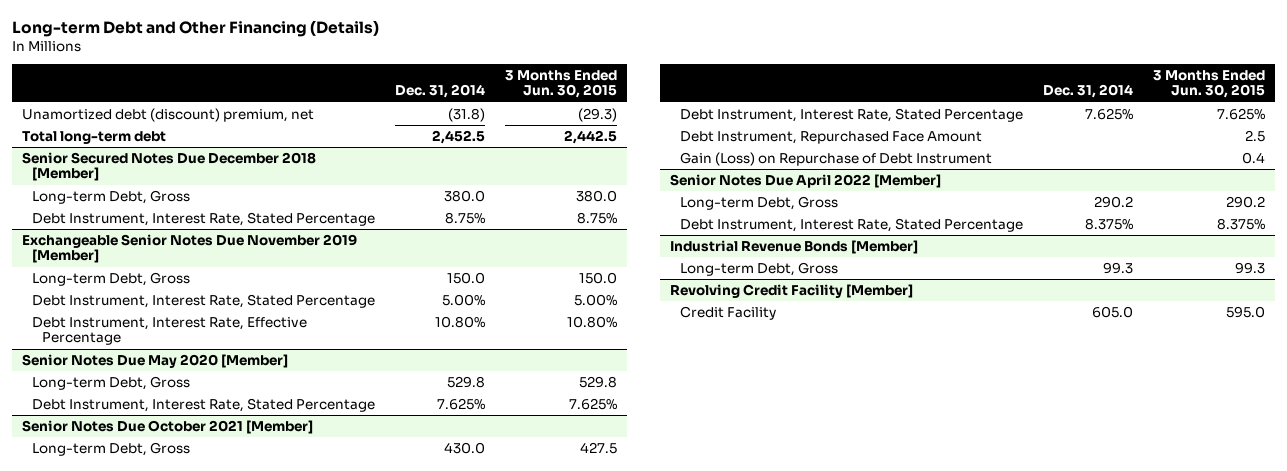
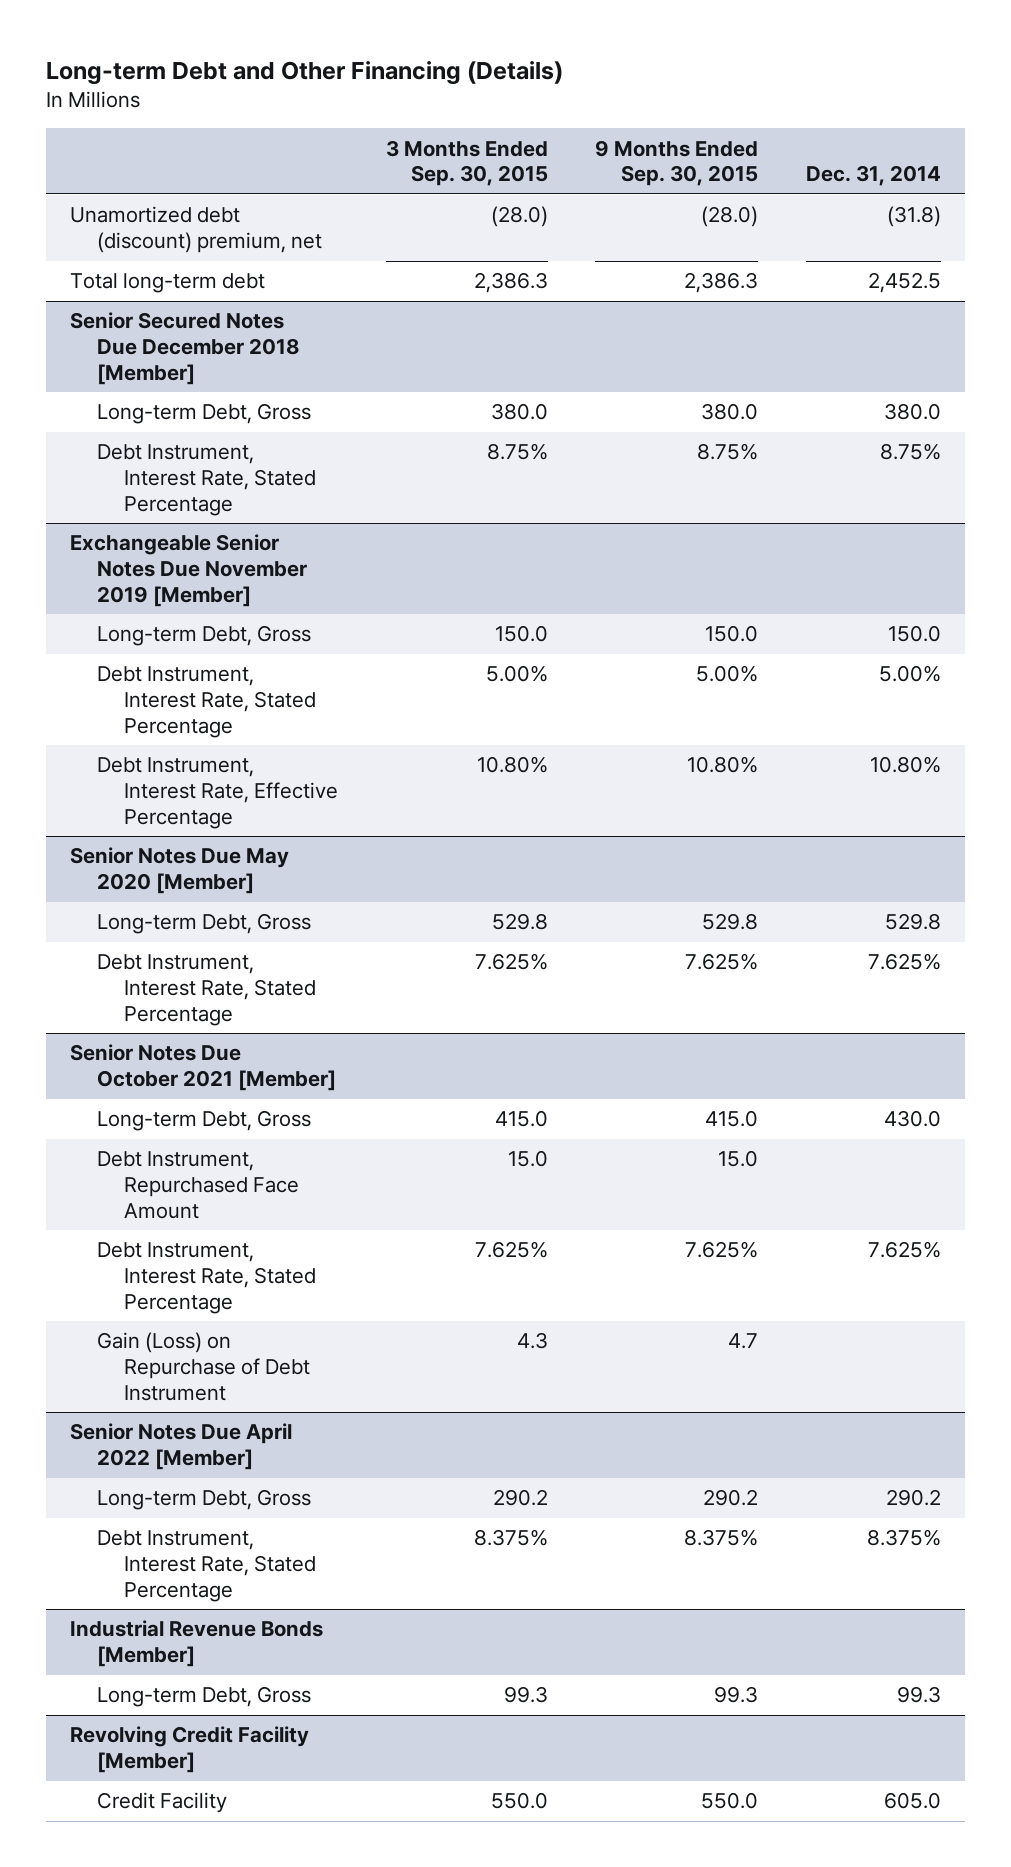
- | Dec. 31, 2014 | 3 Months Ended Jun. 30, 2015
+ | 3 Months Ended Sep. 30, 2015 | 9 Months Ended Sep. 30, 2015 | Dec. 31, 2014
@ Senior Notes Due October 2021 [Member]
moved down: Debt Instrument, Interest Rate, Stated Percentage | 7.625% | 7.625% | 7.625%

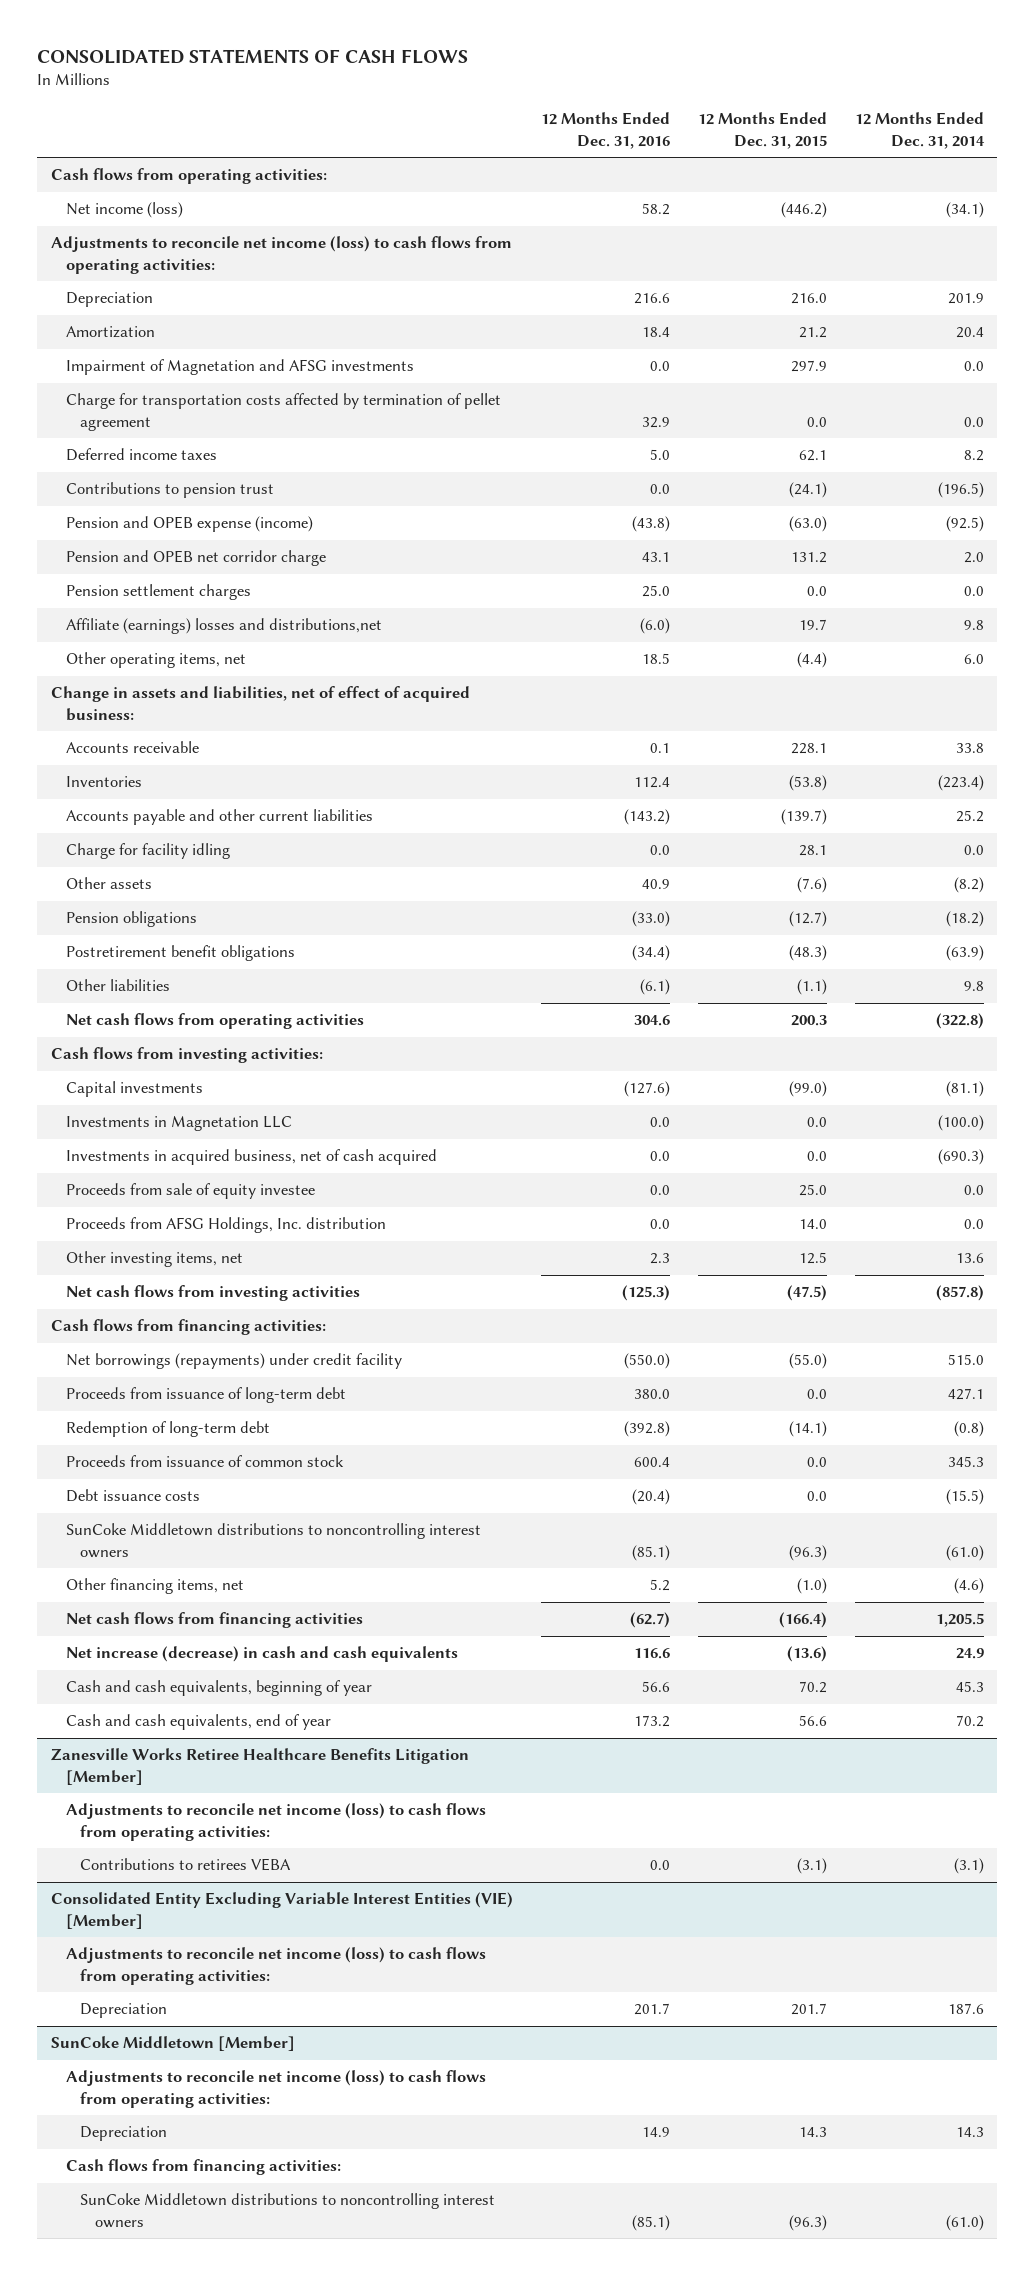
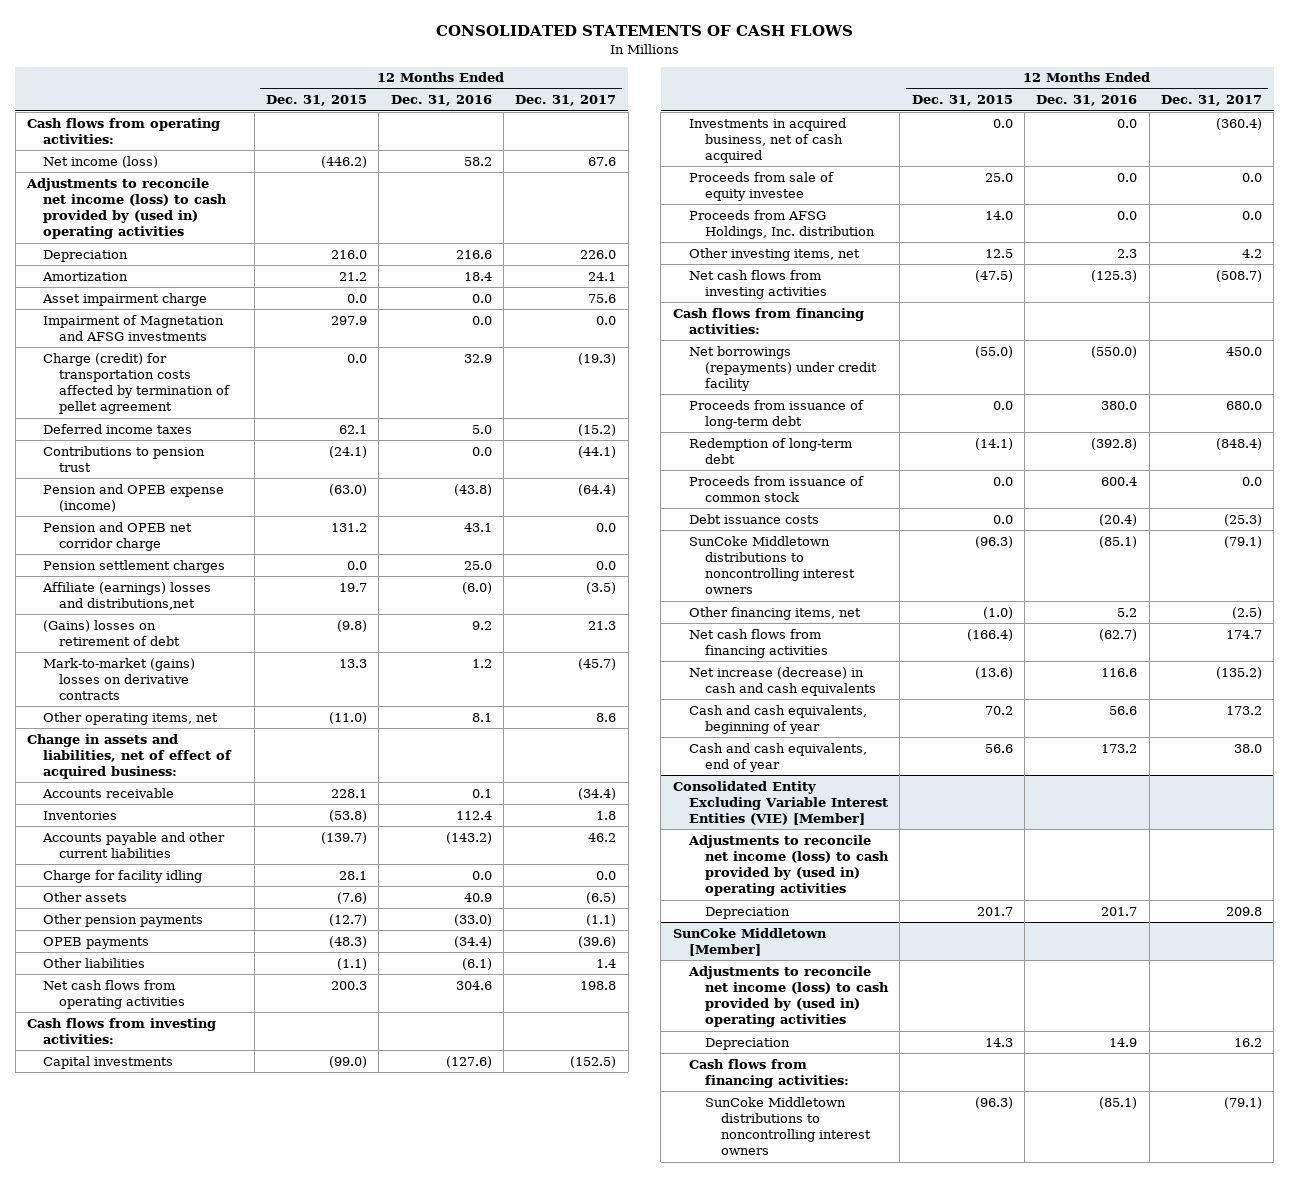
- | 12 Months Ended Dec. 31, 2016 | 12 Months Ended Dec. 31, 2015 | 12 Months Ended Dec. 31, 2014
+ | 12 Months Ended Dec. 31, 2015 | 12 Months Ended Dec. 31, 2016 | 12 Months Ended Dec. 31, 2017
- Adjustments to reconcile net income (loss) to cash flows from operating activities:
+ Adjustments to reconcile net income (loss) to cash provided by (used in) operating activities
+ Asset impairment charge | 0.0 | 0.0 | 75.6
- Charge for transportation costs affected by termination of pellet agreement | 32.9 | 0.0 | 0.0
+ Charge (credit) for transportation costs affected by termination of pellet agreement | 0.0 | 32.9 | (19.3)
- Other operating items, net | 18.5 | (4.4) | 6.0
+ (Gains) losses on retirement of debt | (9.8) | 9.2 | 21.3
+ Mark-to-market (gains) losses on derivative contracts | 13.3 | 1.2 | (45.7)
+ Other operating items, net | (11.0) | 8.1 | 8.6
- Pension obligations | (33.0) | (12.7) | (18.2)
- Postretirement benefit obligations | (34.4) | (48.3) | (63.9)
+ Other pension payments | (12.7) | (33.0) | (1.1)
+ OPEB payments | (48.3) | (34.4) | (39.6)
- Investments in Magnetation LLC | 0.0 | 0.0 | (100.0)
- Zanesville Works Retiree Healthcare Benefits Litigation [Member]
- Adjustments to reconcile net income (loss) to cash flows from operating activities:
- Contributions to retirees VEBA | 0.0 | (3.1) | (3.1)
@ Consolidated Entity Excluding Variable Interest Entities (VIE) [Member]
- Adjustments to reconcile net income (loss) to cash flows from operating activities:
+ Adjustments to reconcile net income (loss) to cash provided by (used in) operating activities
@ SunCoke Middletown [Member]
- Adjustments to reconcile net income (loss) to cash flows from operating activities:
+ Adjustments to reconcile net income (loss) to cash provided by (used in) operating activities

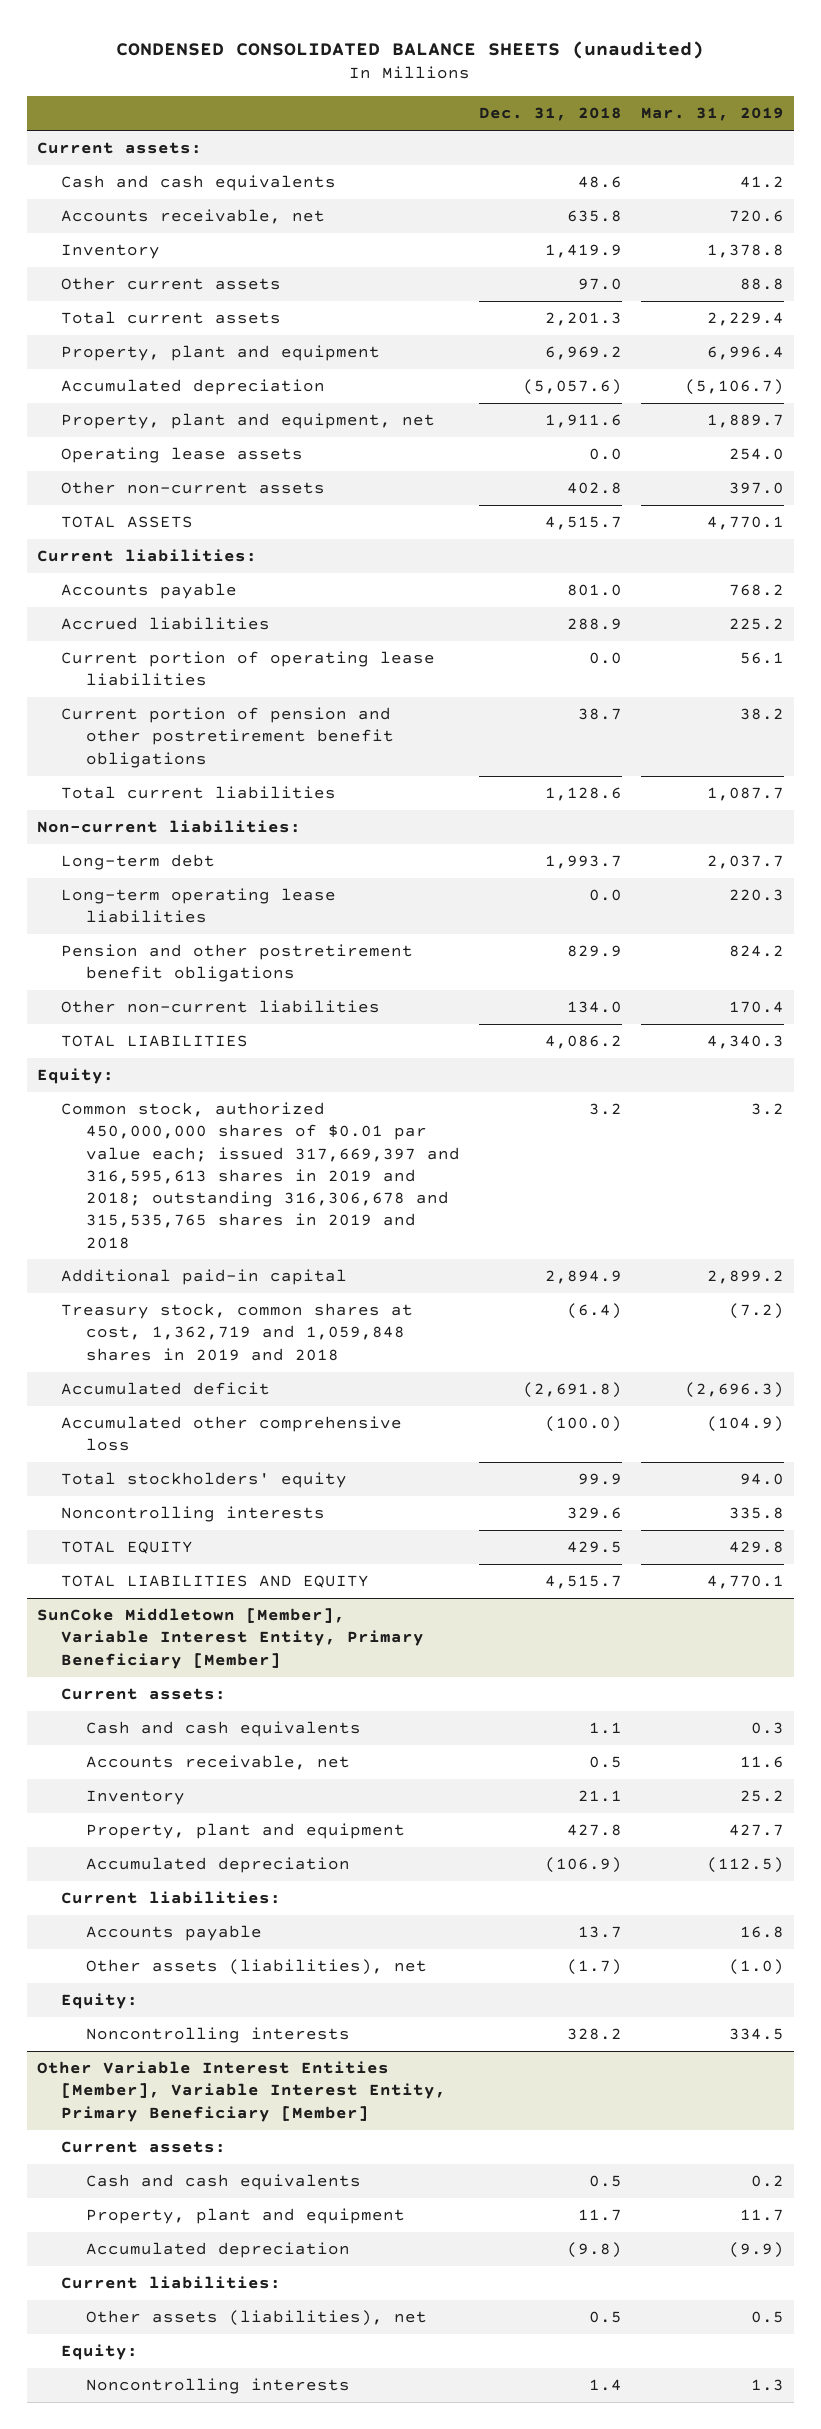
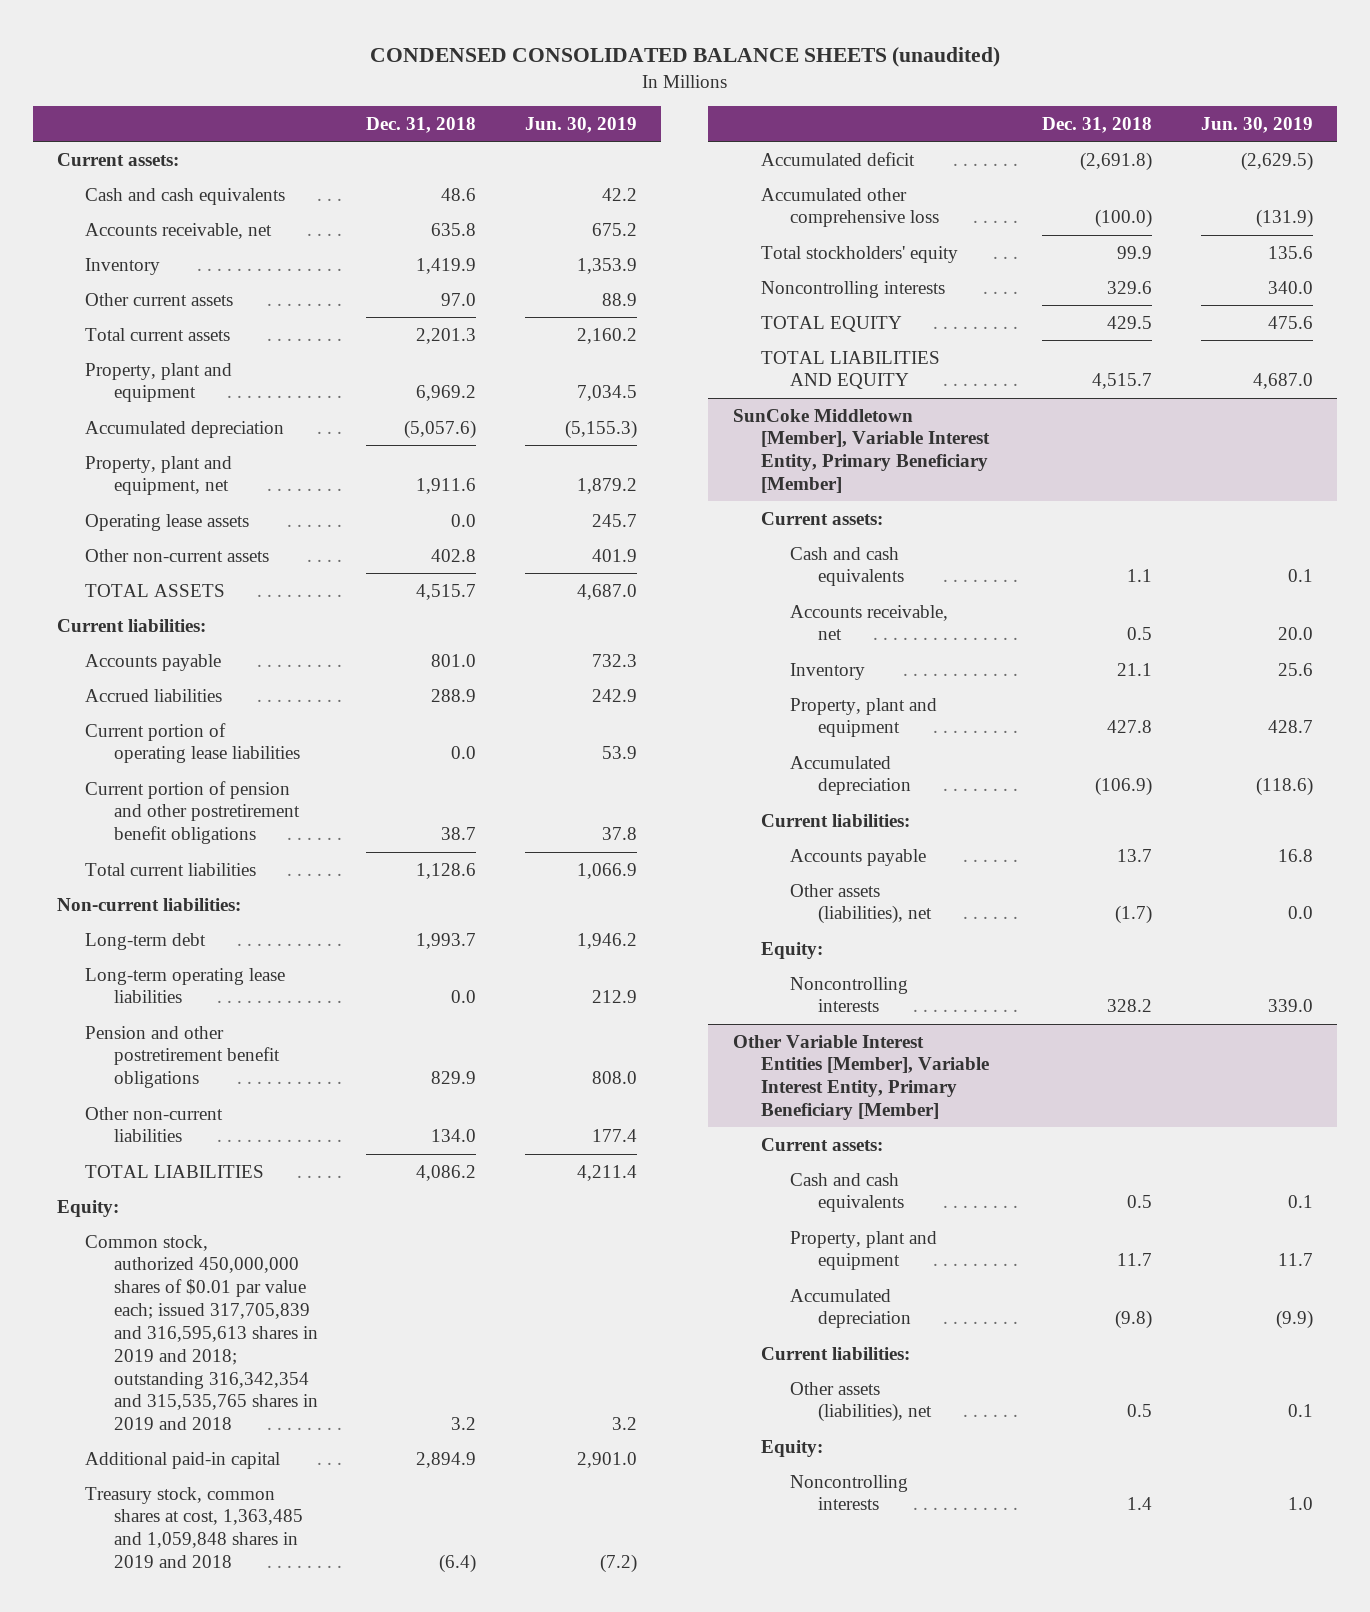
- | Dec. 31, 2018 | Mar. 31, 2019
+ | Dec. 31, 2018 | Jun. 30, 2019
- Common stock, authorized 450,000,000 shares of $0.01 par value each; issued 317,669,397 and 316,595,613 shares in 2019 and 2018; outstanding 316,306,678 and 315,535,765 shares in 2019 and 2018 | 3.2 | 3.2
+ Common stock, authorized 450,000,000 shares of $0.01 par value each; issued 317,705,839 and 316,595,613 shares in 2019 and 2018; outstanding 316,342,354 and 315,535,765 shares in 2019 and 2018 | 3.2 | 3.2
- Treasury stock, common shares at cost, 1,362,719 and 1,059,848 shares in 2019 and 2018 | (6.4) | (7.2)
+ Treasury stock, common shares at cost, 1,363,485 and 1,059,848 shares in 2019 and 2018 | (6.4) | (7.2)

